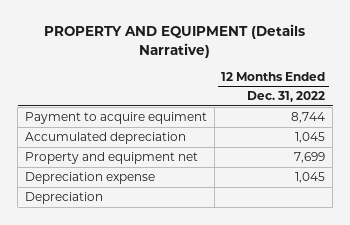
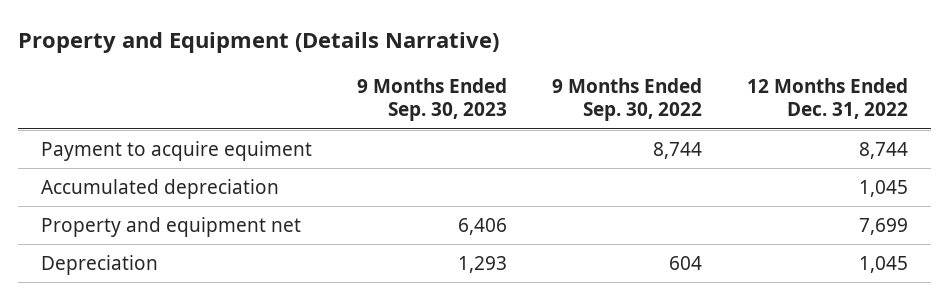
- PROPERTY AND EQUIPMENT (Details Narrative)
+ Property and Equipment (Details Narrative)
- | 12 Months Ended Dec. 31, 2022
+ | 9 Months Ended Sep. 30, 2023 | 9 Months Ended Sep. 30, 2022 | 12 Months Ended Dec. 31, 2022
- Depreciation expense | 1,045
- Depreciation
+ Depreciation | 1,293 | 604 | 1,045

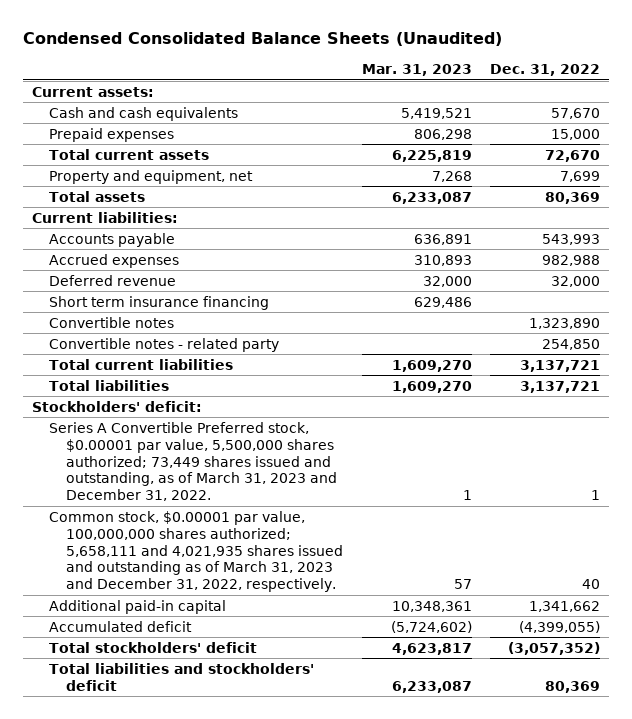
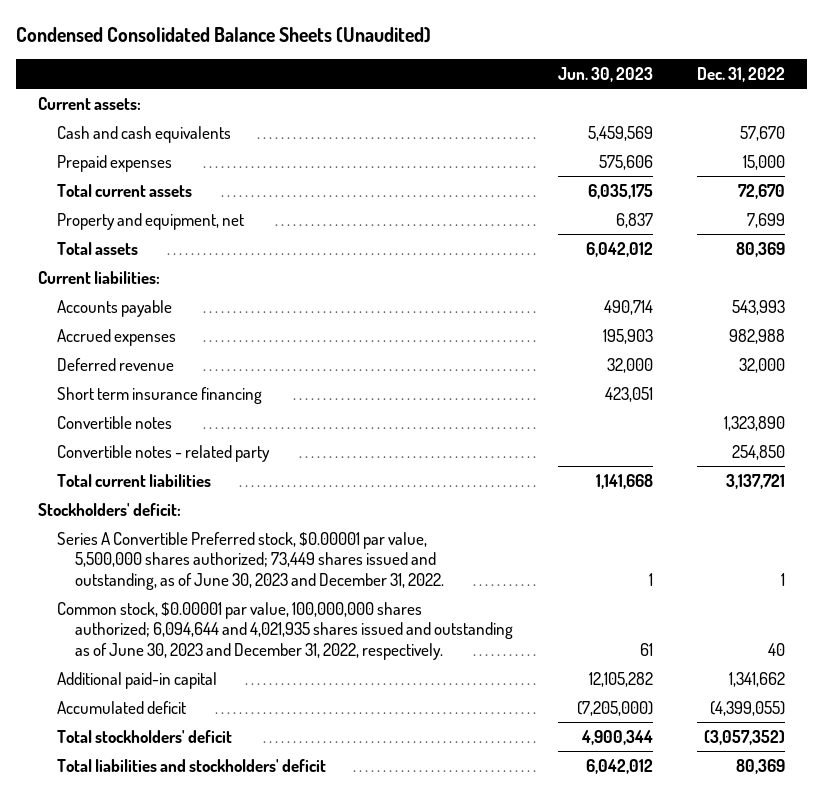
- | Mar. 31, 2023 | Dec. 31, 2022
+ | Jun. 30, 2023 | Dec. 31, 2022
- Total liabilities | 1,609,270 | 3,137,721
- Series A Convertible Preferred stock, $0.00001 par value, 5,500,000 shares authorized; 73,449 shares issued and outstanding, as of March 31, 2023 and December 31, 2022. | 1 | 1
- Common stock, $0.00001 par value, 100,000,000 shares authorized; 5,658,111 and 4,021,935 shares issued and outstanding as of March 31, 2023 and December 31, 2022, respectively. | 57 | 40
+ Series A Convertible Preferred stock, $0.00001 par value, 5,500,000 shares authorized; 73,449 shares issued and outstanding, as of June 30, 2023 and December 31, 2022. | 1 | 1
+ Common stock, $0.00001 par value, 100,000,000 shares authorized; 6,094,644 and 4,021,935 shares issued and outstanding as of June 30, 2023 and December 31, 2022, respectively. | 61 | 40

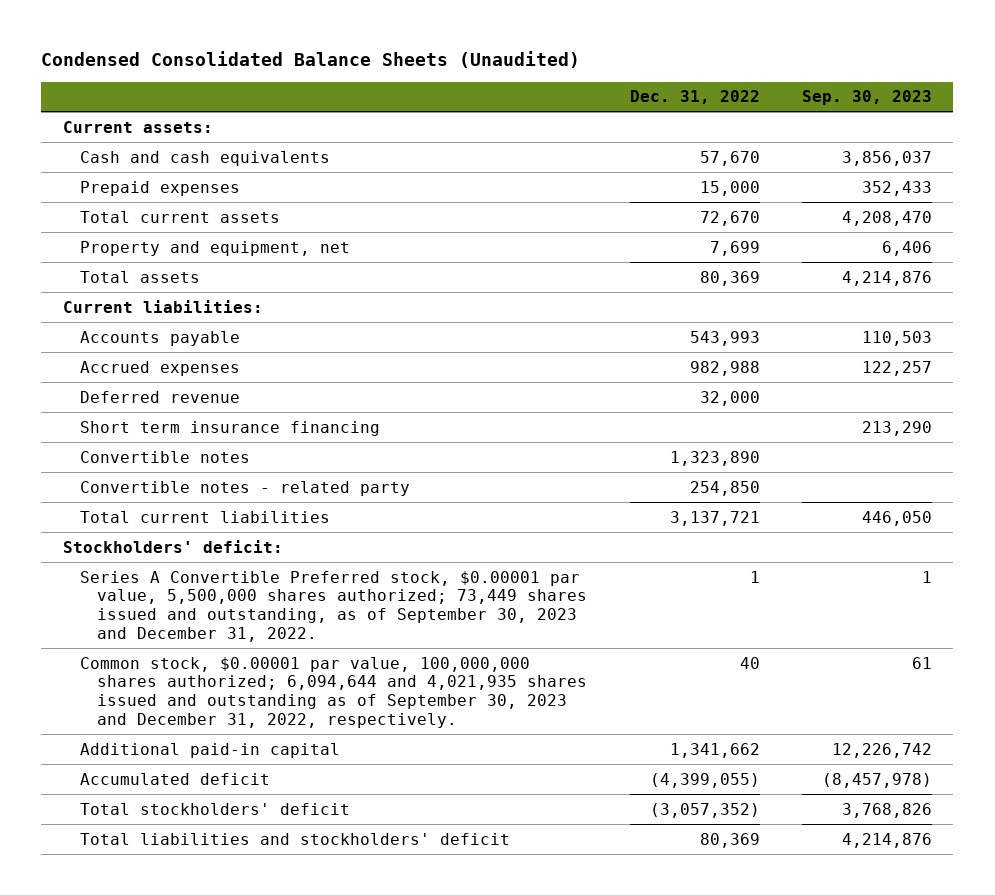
- | Jun. 30, 2023 | Dec. 31, 2022
+ | Dec. 31, 2022 | Sep. 30, 2023
- Series A Convertible Preferred stock, $0.00001 par value, 5,500,000 shares authorized; 73,449 shares issued and outstanding, as of June 30, 2023 and December 31, 2022. | 1 | 1
- Common stock, $0.00001 par value, 100,000,000 shares authorized; 6,094,644 and 4,021,935 shares issued and outstanding as of June 30, 2023 and December 31, 2022, respectively. | 61 | 40
+ Series A Convertible Preferred stock, $0.00001 par value, 5,500,000 shares authorized; 73,449 shares issued and outstanding, as of September 30, 2023 and December 31, 2022. | 1 | 1
+ Common stock, $0.00001 par value, 100,000,000 shares authorized; 6,094,644 and 4,021,935 shares issued and outstanding as of September 30, 2023 and December 31, 2022, respectively. | 40 | 61

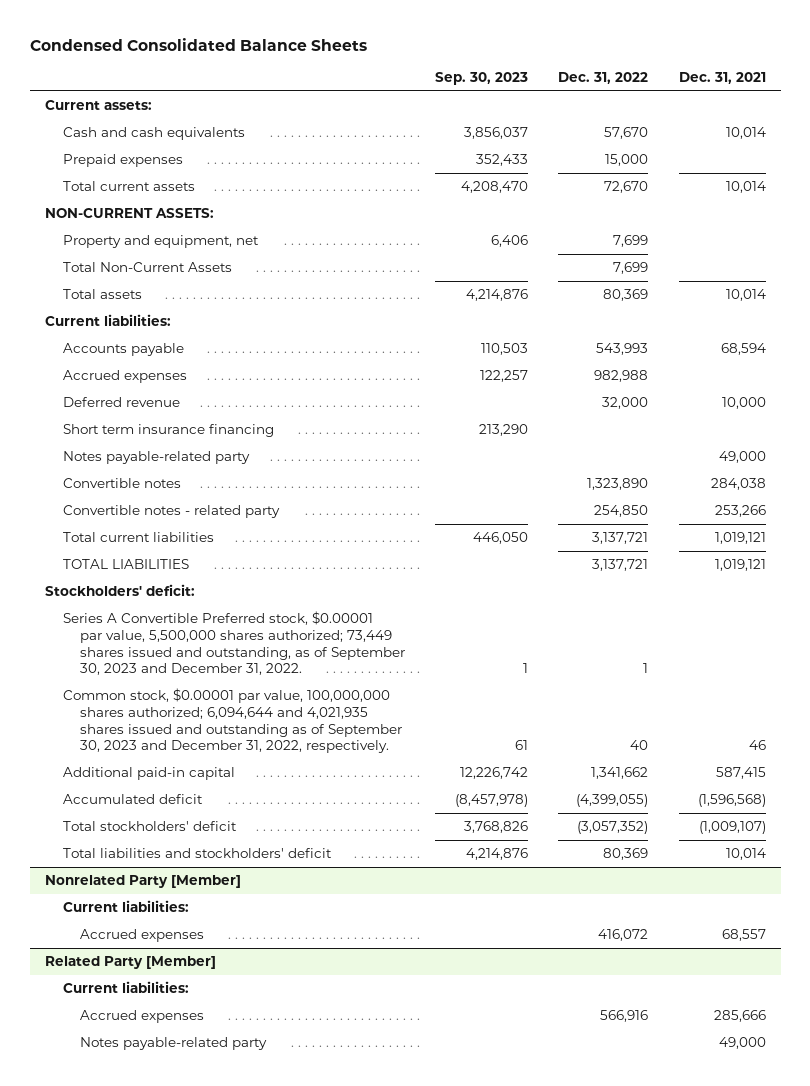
- Condensed Consolidated Balance Sheets (Unaudited)
+ Condensed Consolidated Balance Sheets
- | Dec. 31, 2022 | Sep. 30, 2023
+ | Sep. 30, 2023 | Dec. 31, 2022 | Dec. 31, 2021
+ NON-CURRENT ASSETS:
+ Total Non-Current Assets | | 7,699 |
+ Notes payable-related party | | | 49,000
+ TOTAL LIABILITIES | | 3,137,721 | 1,019,121
+ Nonrelated Party [Member]
+ Current liabilities:
+ Accrued expenses | | 416,072 | 68,557
+ Related Party [Member]
+ Current liabilities:
+ Accrued expenses | | 566,916 | 285,666
+ Notes payable-related party | | | 49,000

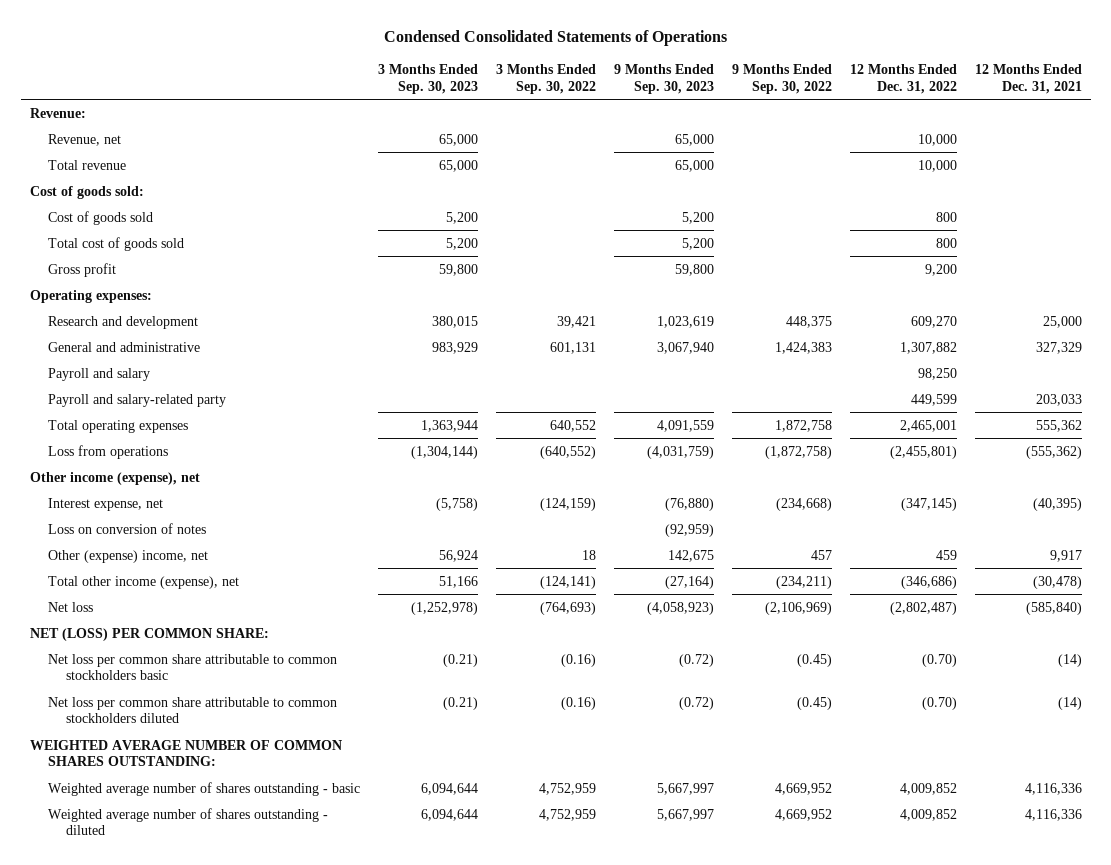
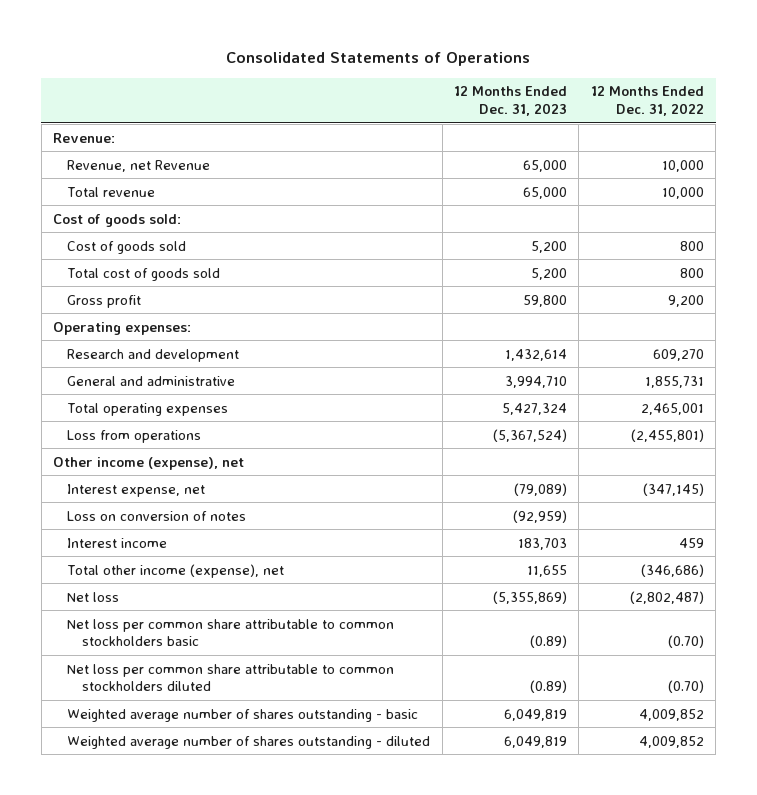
- Condensed Consolidated Statements of Operations
+ Consolidated Statements of Operations
- | 3 Months Ended Sep. 30, 2023 | 3 Months Ended Sep. 30, 2022 | 9 Months Ended Sep. 30, 2023 | 9 Months Ended Sep. 30, 2022 | 12 Months Ended Dec. 31, 2022 | 12 Months Ended Dec. 31, 2021
+ | 12 Months Ended Dec. 31, 2023 | 12 Months Ended Dec. 31, 2022
- Revenue, net | 65,000 | | 65,000 | | 10,000 |
+ Revenue, net Revenue | 65,000 | 10,000
- General and administrative | 983,929 | 601,131 | 3,067,940 | 1,424,383 | 1,307,882 | 327,329
- Payroll and salary | | | | | 98,250 |
- Payroll and salary-related party | | | | | 449,599 | 203,033
+ General and administrative | 3,994,710 | 1,855,731
- Other (expense) income, net | 56,924 | 18 | 142,675 | 457 | 459 | 9,917
+ Interest income | 183,703 | 459
- NET (LOSS) PER COMMON SHARE:
- WEIGHTED AVERAGE NUMBER OF COMMON SHARES OUTSTANDING:

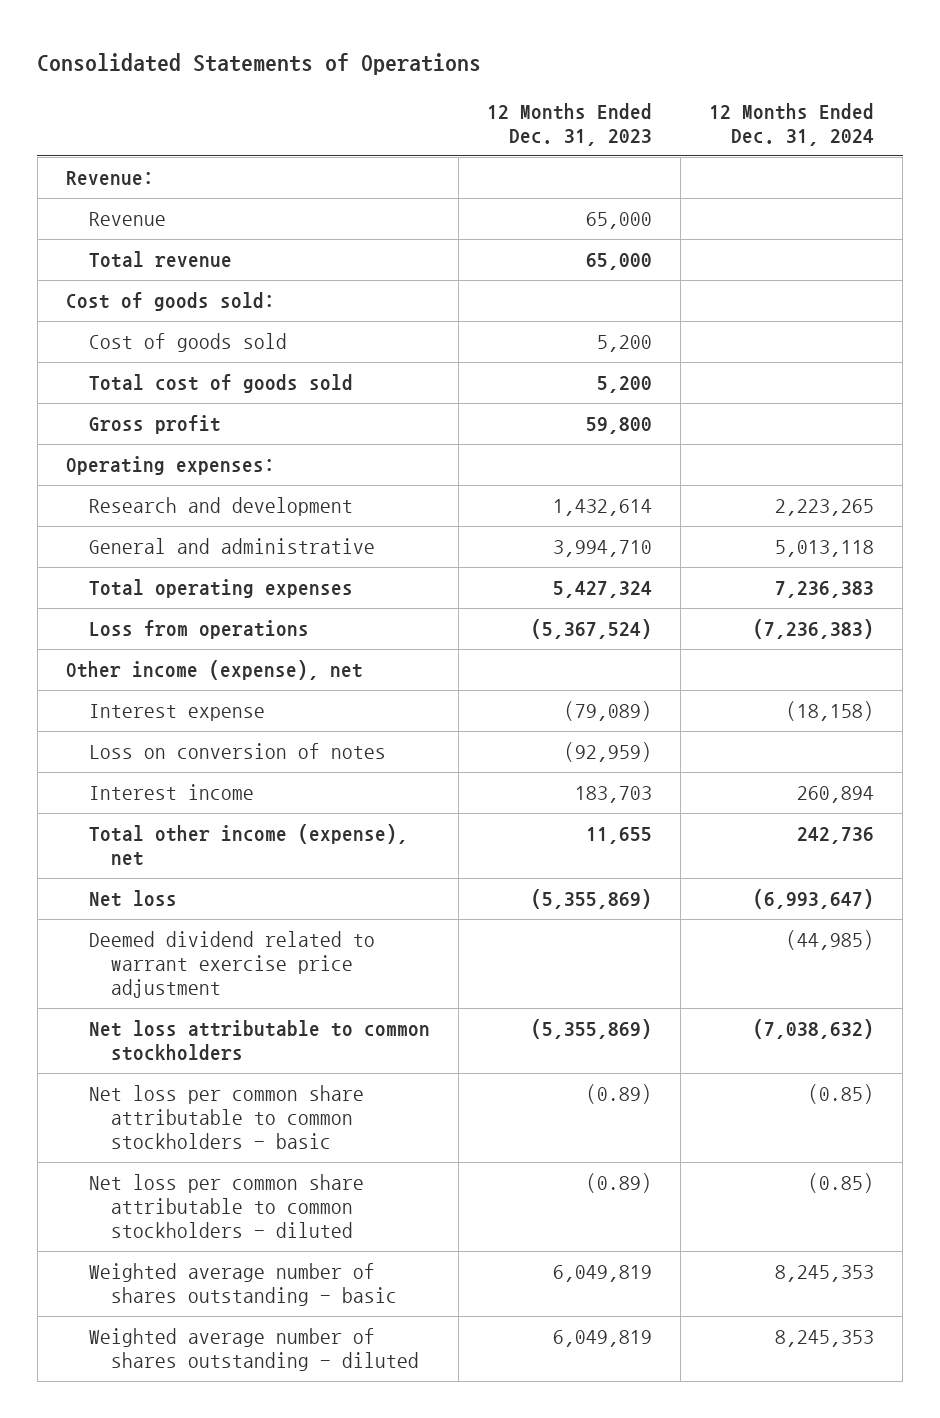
- | 12 Months Ended Dec. 31, 2023 | 12 Months Ended Dec. 31, 2022
+ | 12 Months Ended Dec. 31, 2023 | 12 Months Ended Dec. 31, 2024
- Revenue, net Revenue | 65,000 | 10,000
+ Revenue | 65,000 |
- Interest expense, net | (79,089) | (347,145)
+ Interest expense | (79,089) | (18,158)
- Net loss per common share attributable to common stockholders basic | (0.89) | (0.70)
- Net loss per common share attributable to common stockholders diluted | (0.89) | (0.70)
+ Deemed dividend related to warrant exercise price adjustment | | (44,985)
+ Net loss attributable to common stockholders | (5,355,869) | (7,038,632)
+ Net loss per common share attributable to common stockholders - basic | (0.89) | (0.85)
+ Net loss per common share attributable to common stockholders - diluted | (0.89) | (0.85)

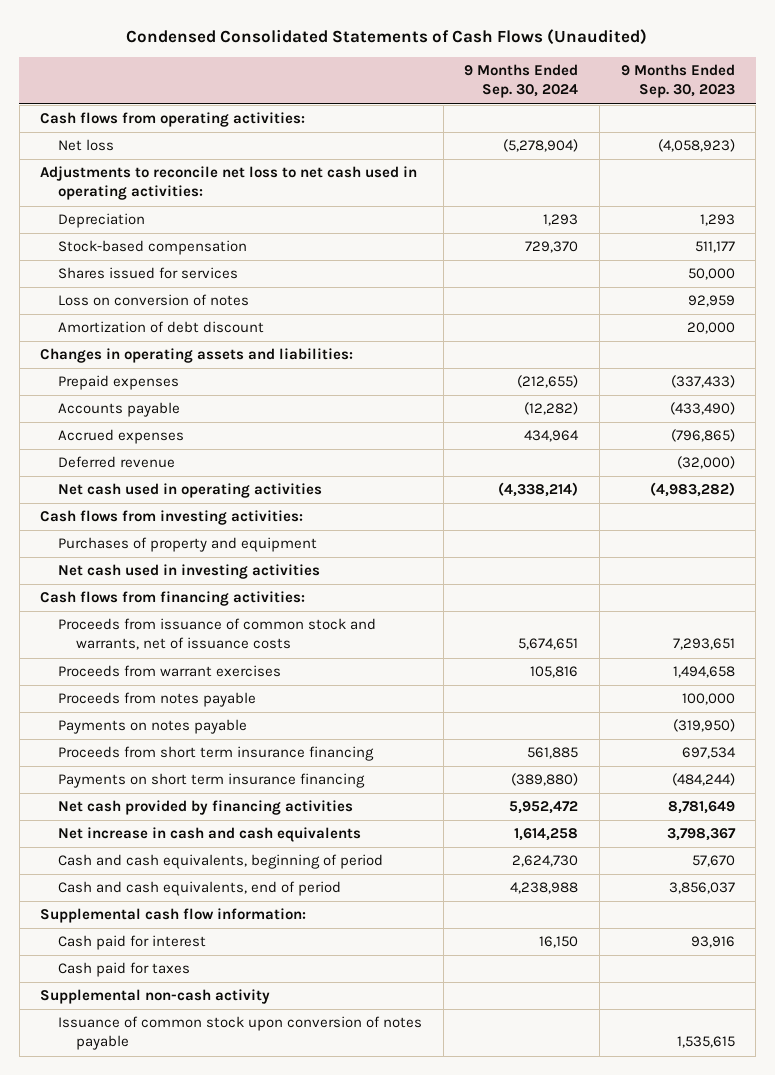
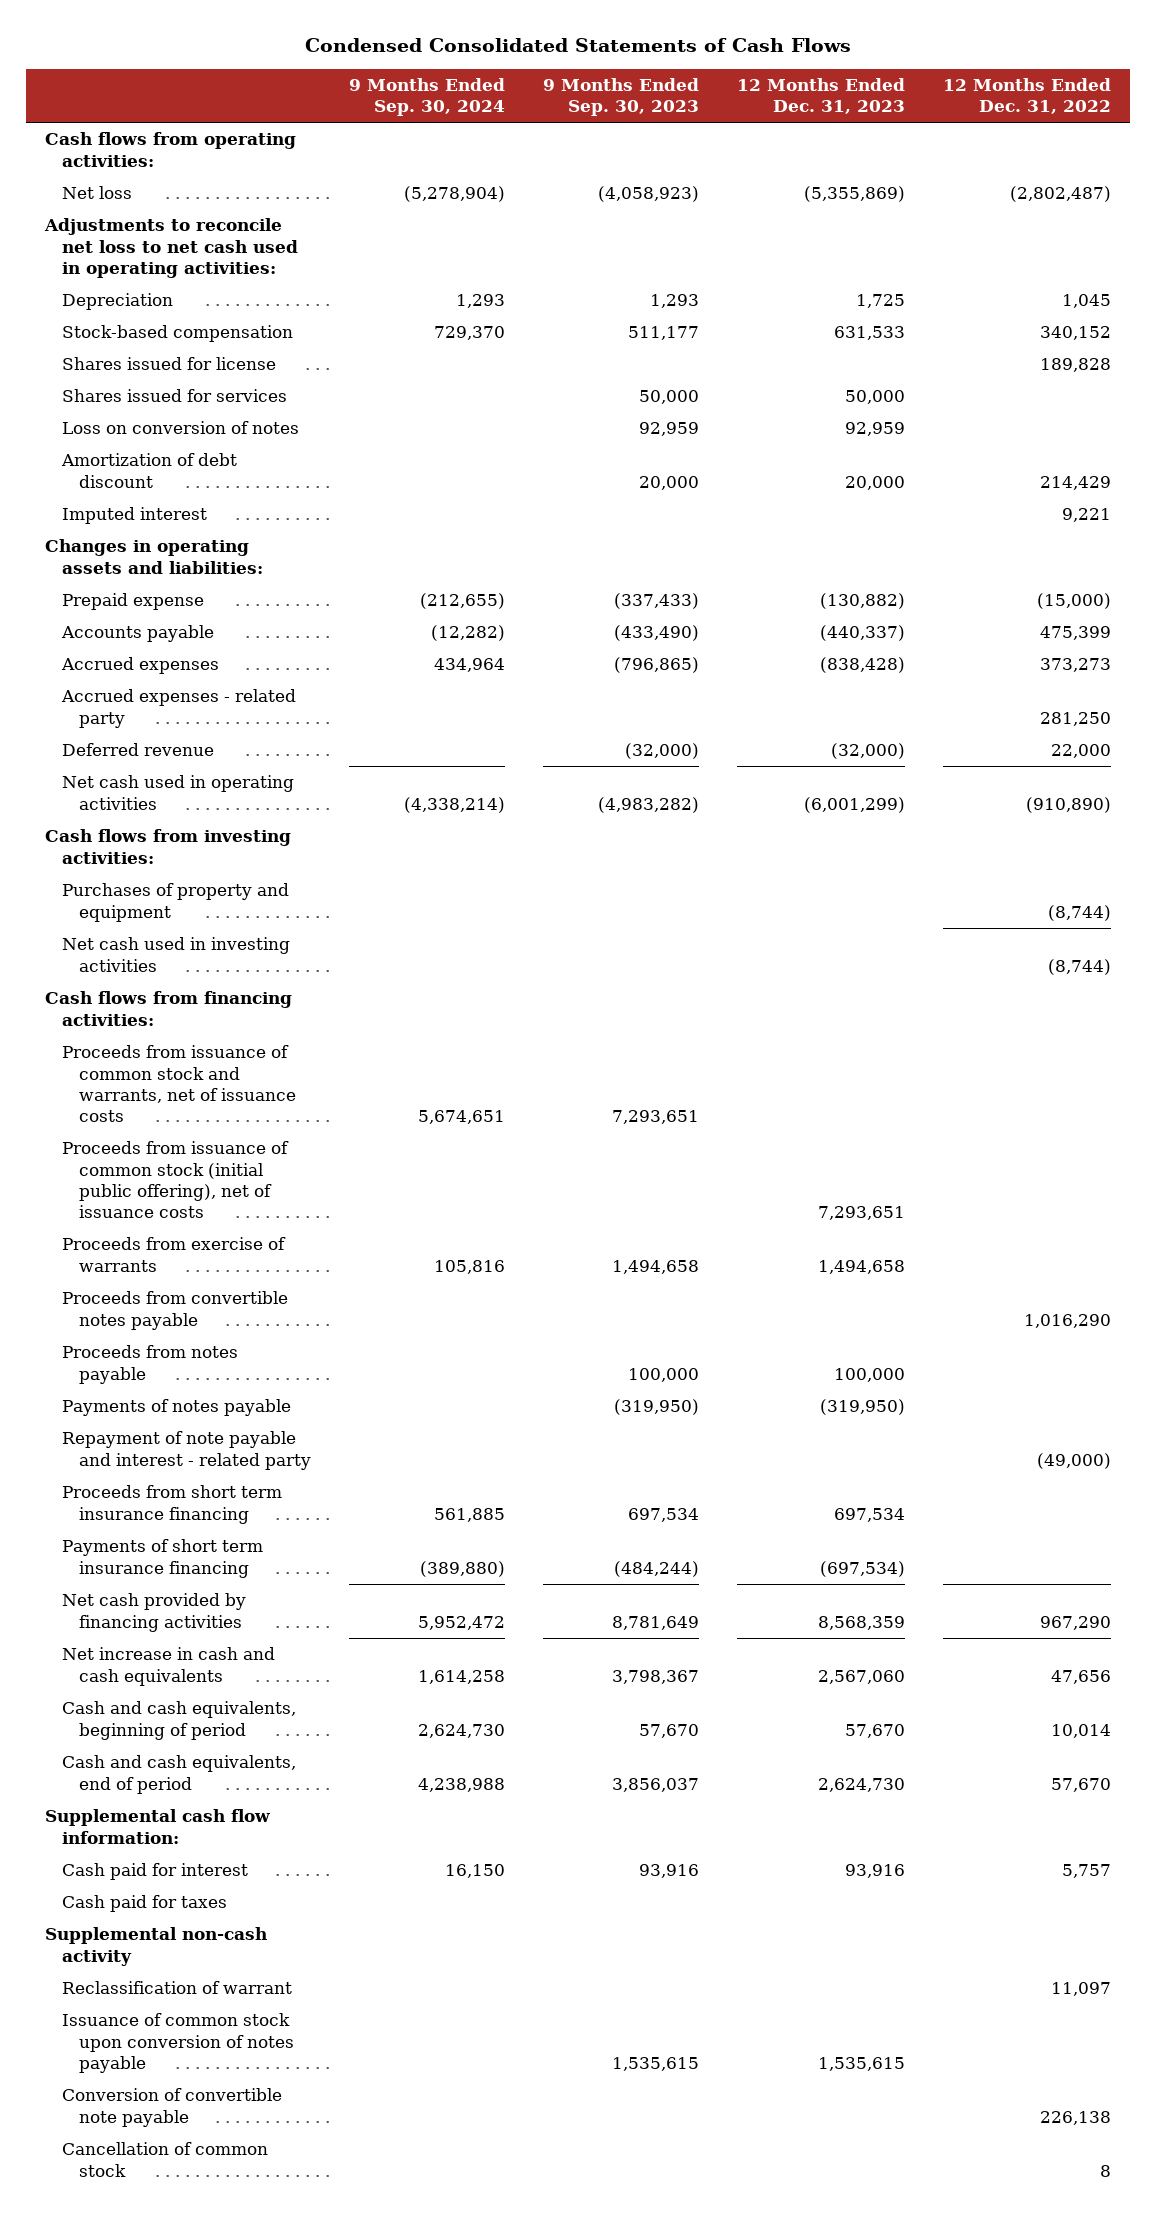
- Condensed Consolidated Statements of Cash Flows (Unaudited)
+ Condensed Consolidated Statements of Cash Flows
- | 9 Months Ended Sep. 30, 2024 | 9 Months Ended Sep. 30, 2023
+ | 9 Months Ended Sep. 30, 2024 | 9 Months Ended Sep. 30, 2023 | 12 Months Ended Dec. 31, 2023 | 12 Months Ended Dec. 31, 2022
+ Shares issued for license | | | | 189,828
+ Imputed interest | | | | 9,221
- Prepaid expenses | (212,655) | (337,433)
+ Prepaid expense | (212,655) | (337,433) | (130,882) | (15,000)
+ Accrued expenses - related party | | | | 281,250
- Proceeds from warrant exercises | 105,816 | 1,494,658
+ Proceeds from issuance of common stock (initial public offering), net of issuance costs | | | 7,293,651 |
+ Proceeds from exercise of warrants | 105,816 | 1,494,658 | 1,494,658 |
+ Proceeds from convertible notes payable | | | | 1,016,290
- Payments on notes payable | | (319,950)
+ Payments of notes payable | | (319,950) | (319,950) |
+ Repayment of note payable and interest - related party | | | | (49,000)
- Payments on short term insurance financing | (389,880) | (484,244)
+ Payments of short term insurance financing | (389,880) | (484,244) | (697,534) |
+ Reclassification of warrant | | | | 11,097
+ Conversion of convertible note payable | | | | 226,138
+ Cancellation of common stock | | | | 8

